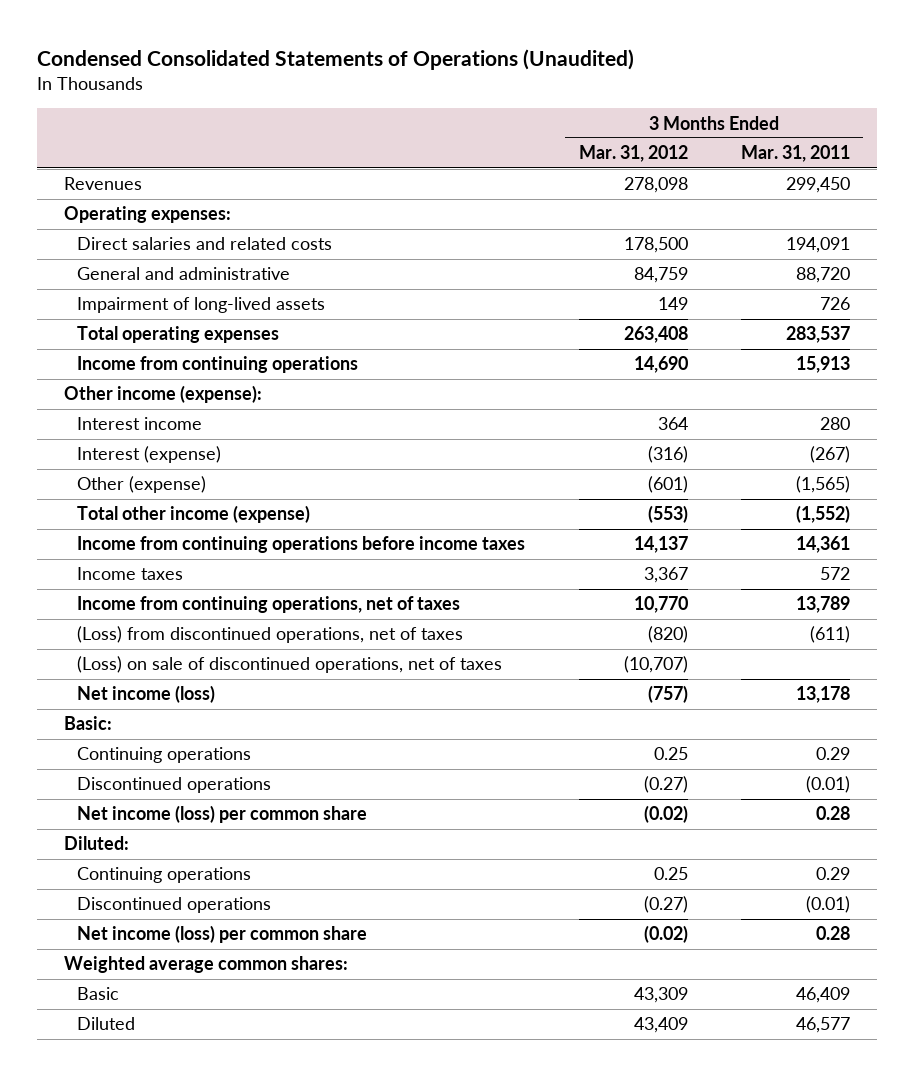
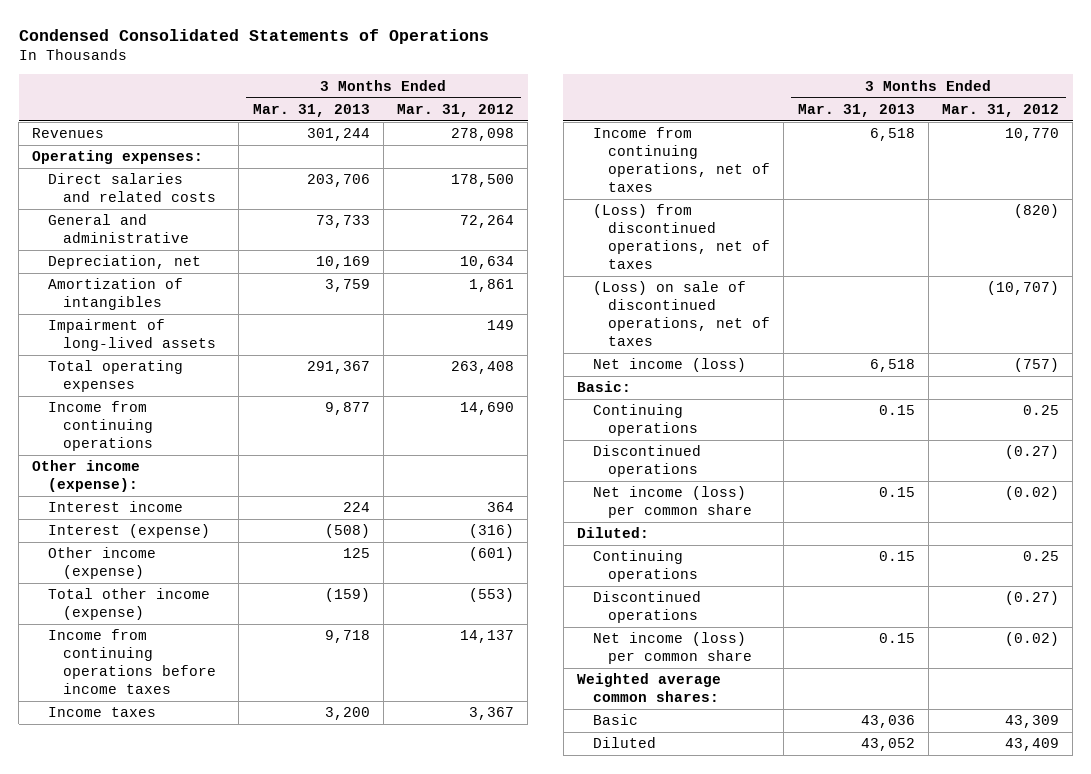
- Condensed Consolidated Statements of Operations (Unaudited)
+ Condensed Consolidated Statements of Operations
- | 3 Months Ended Mar. 31, 2012 | 3 Months Ended Mar. 31, 2011
+ | 3 Months Ended Mar. 31, 2013 | 3 Months Ended Mar. 31, 2012
- General and administrative | 84,759 | 88,720
+ General and administrative | 73,733 | 72,264
+ Depreciation, net | 10,169 | 10,634
+ Amortization of intangibles | 3,759 | 1,861
- Other (expense) | (601) | (1,565)
+ Other income (expense) | 125 | (601)

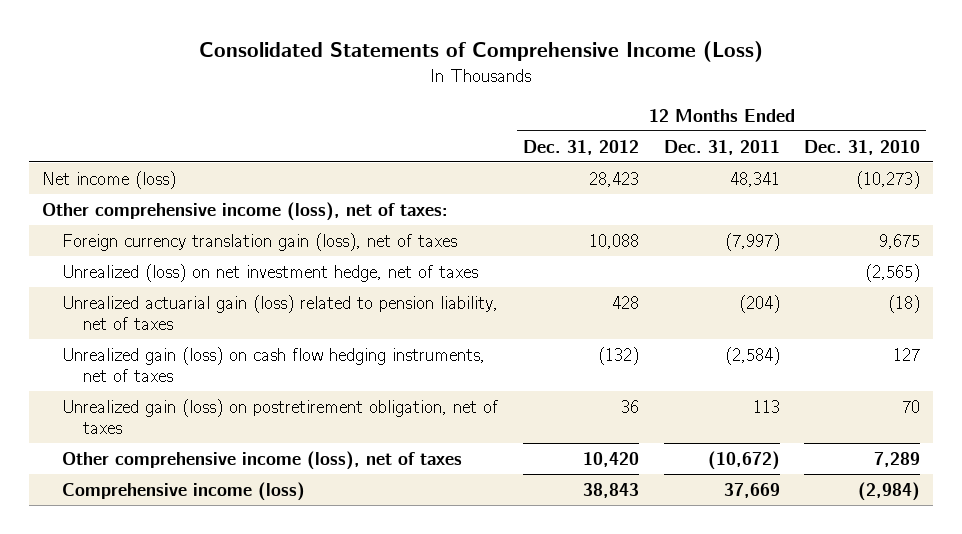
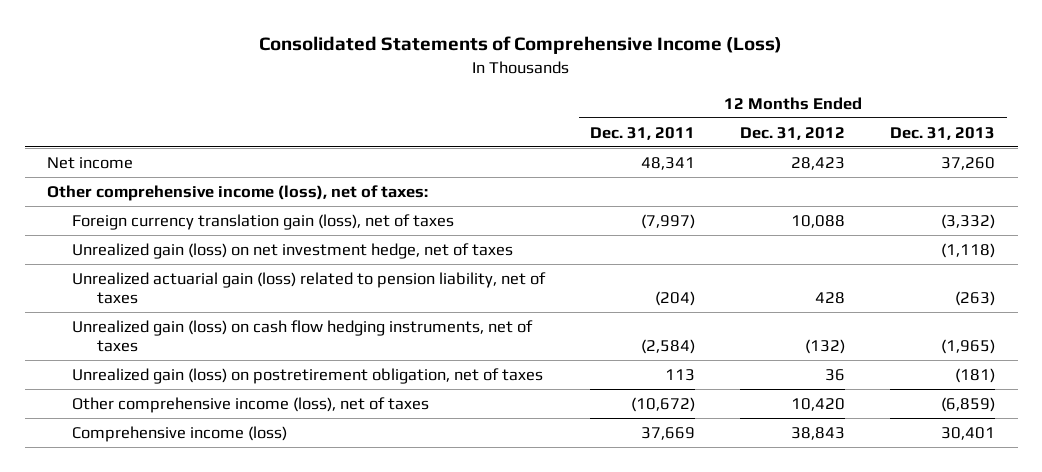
- | 12 Months Ended Dec. 31, 2012 | 12 Months Ended Dec. 31, 2011 | 12 Months Ended Dec. 31, 2010
+ | 12 Months Ended Dec. 31, 2011 | 12 Months Ended Dec. 31, 2012 | 12 Months Ended Dec. 31, 2013
- Net income (loss) | 28,423 | 48,341 | (10,273)
+ Net income | 48,341 | 28,423 | 37,260
- Unrealized (loss) on net investment hedge, net of taxes | | | (2,565)
+ Unrealized gain (loss) on net investment hedge, net of taxes | | | (1,118)

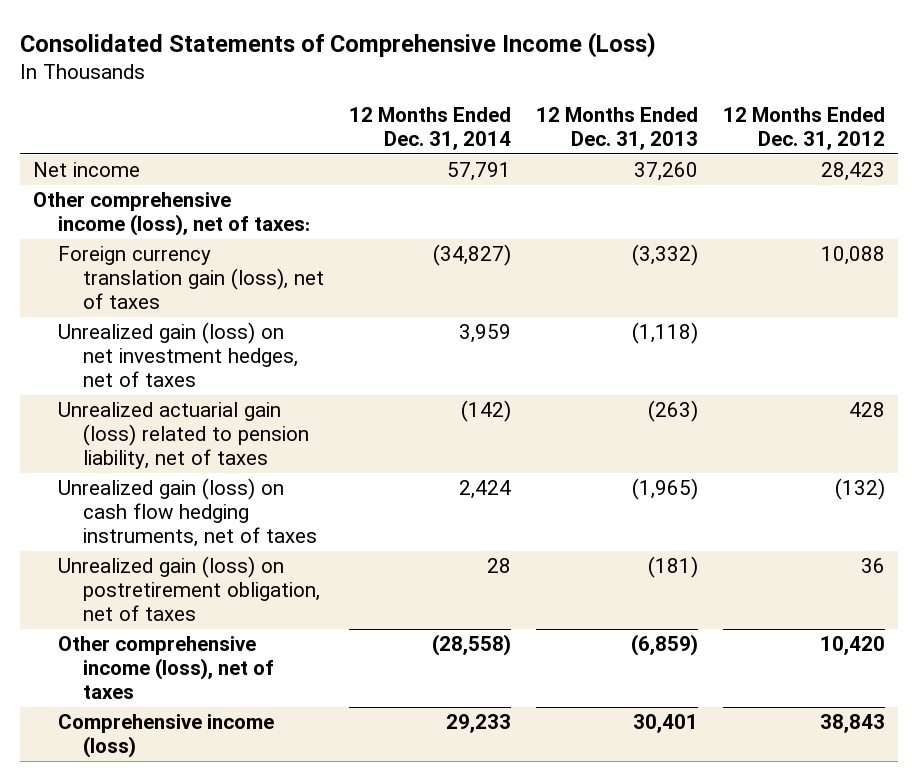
- | 12 Months Ended Dec. 31, 2011 | 12 Months Ended Dec. 31, 2012 | 12 Months Ended Dec. 31, 2013
+ | 12 Months Ended Dec. 31, 2014 | 12 Months Ended Dec. 31, 2013 | 12 Months Ended Dec. 31, 2012
- Unrealized gain (loss) on net investment hedge, net of taxes | | | (1,118)
+ Unrealized gain (loss) on net investment hedges, net of taxes | 3,959 | (1,118) |

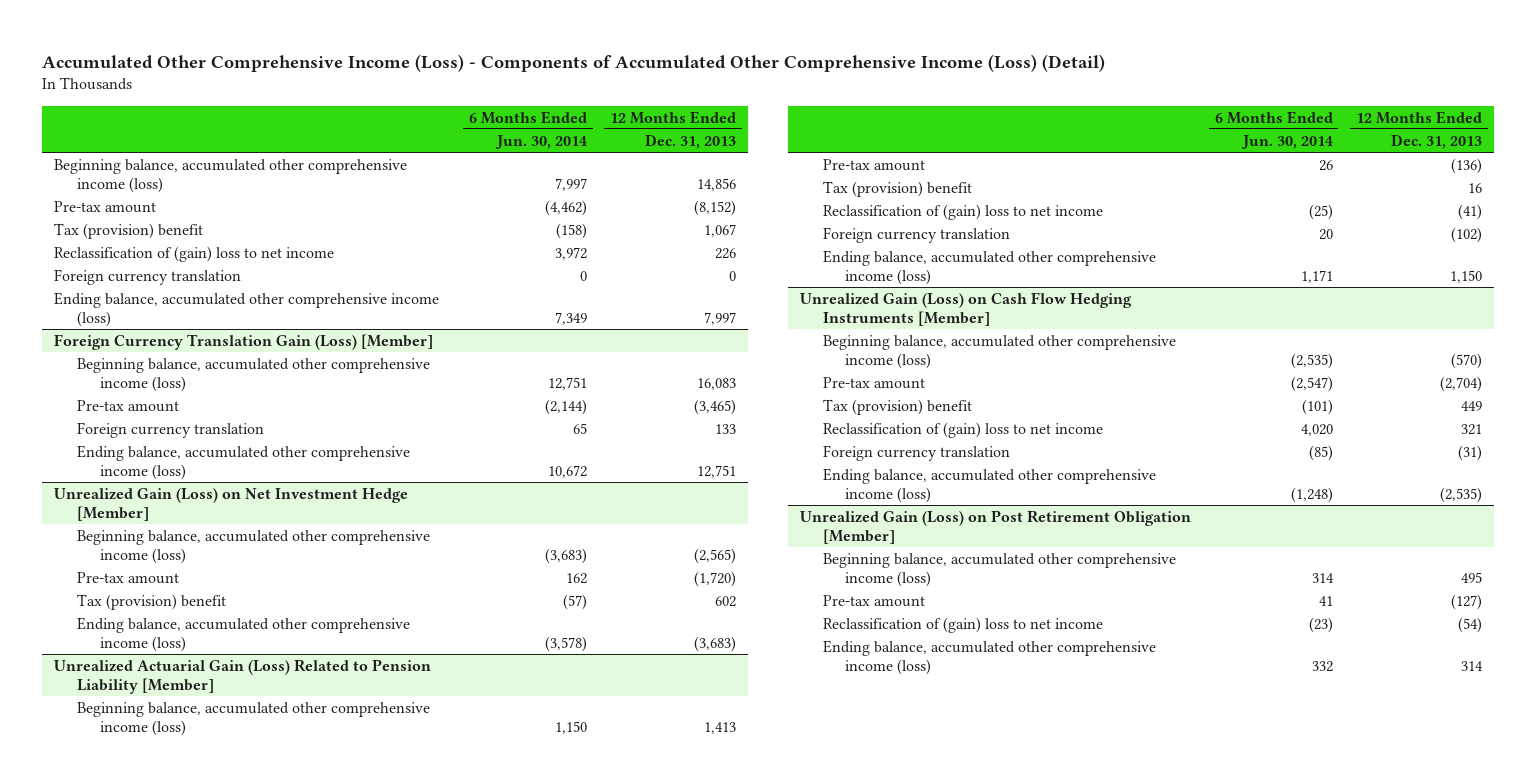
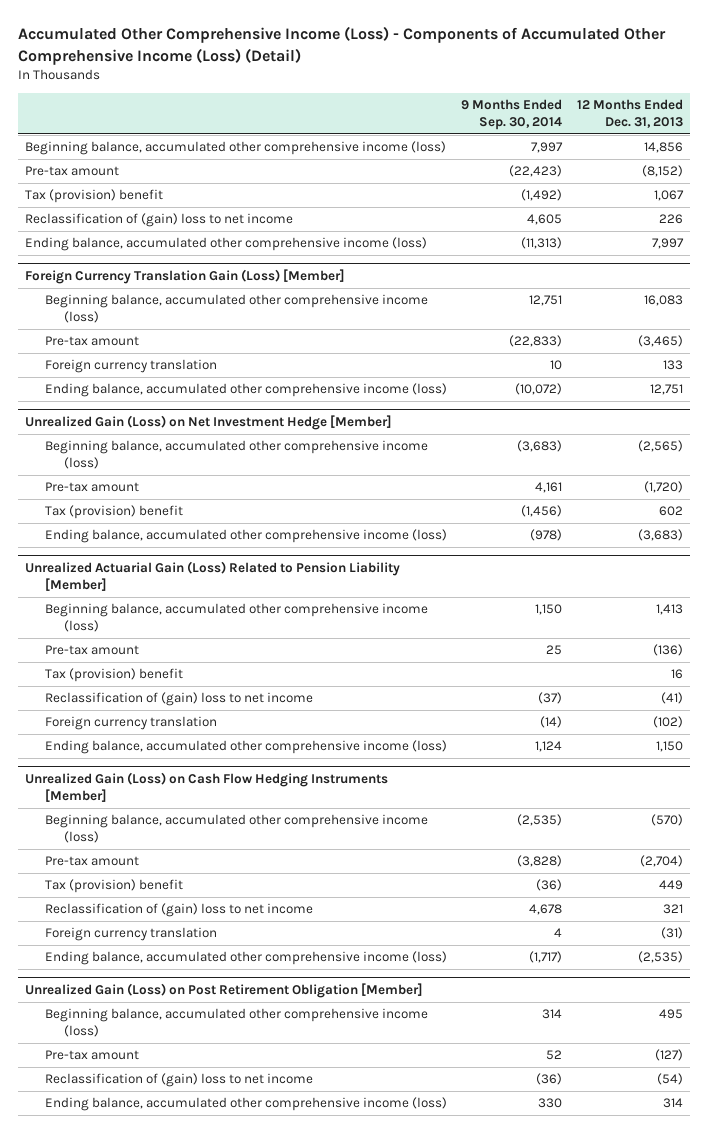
- | 6 Months Ended Jun. 30, 2014 | 12 Months Ended Dec. 31, 2013
+ | 9 Months Ended Sep. 30, 2014 | 12 Months Ended Dec. 31, 2013
- Foreign currency translation | 0 | 0

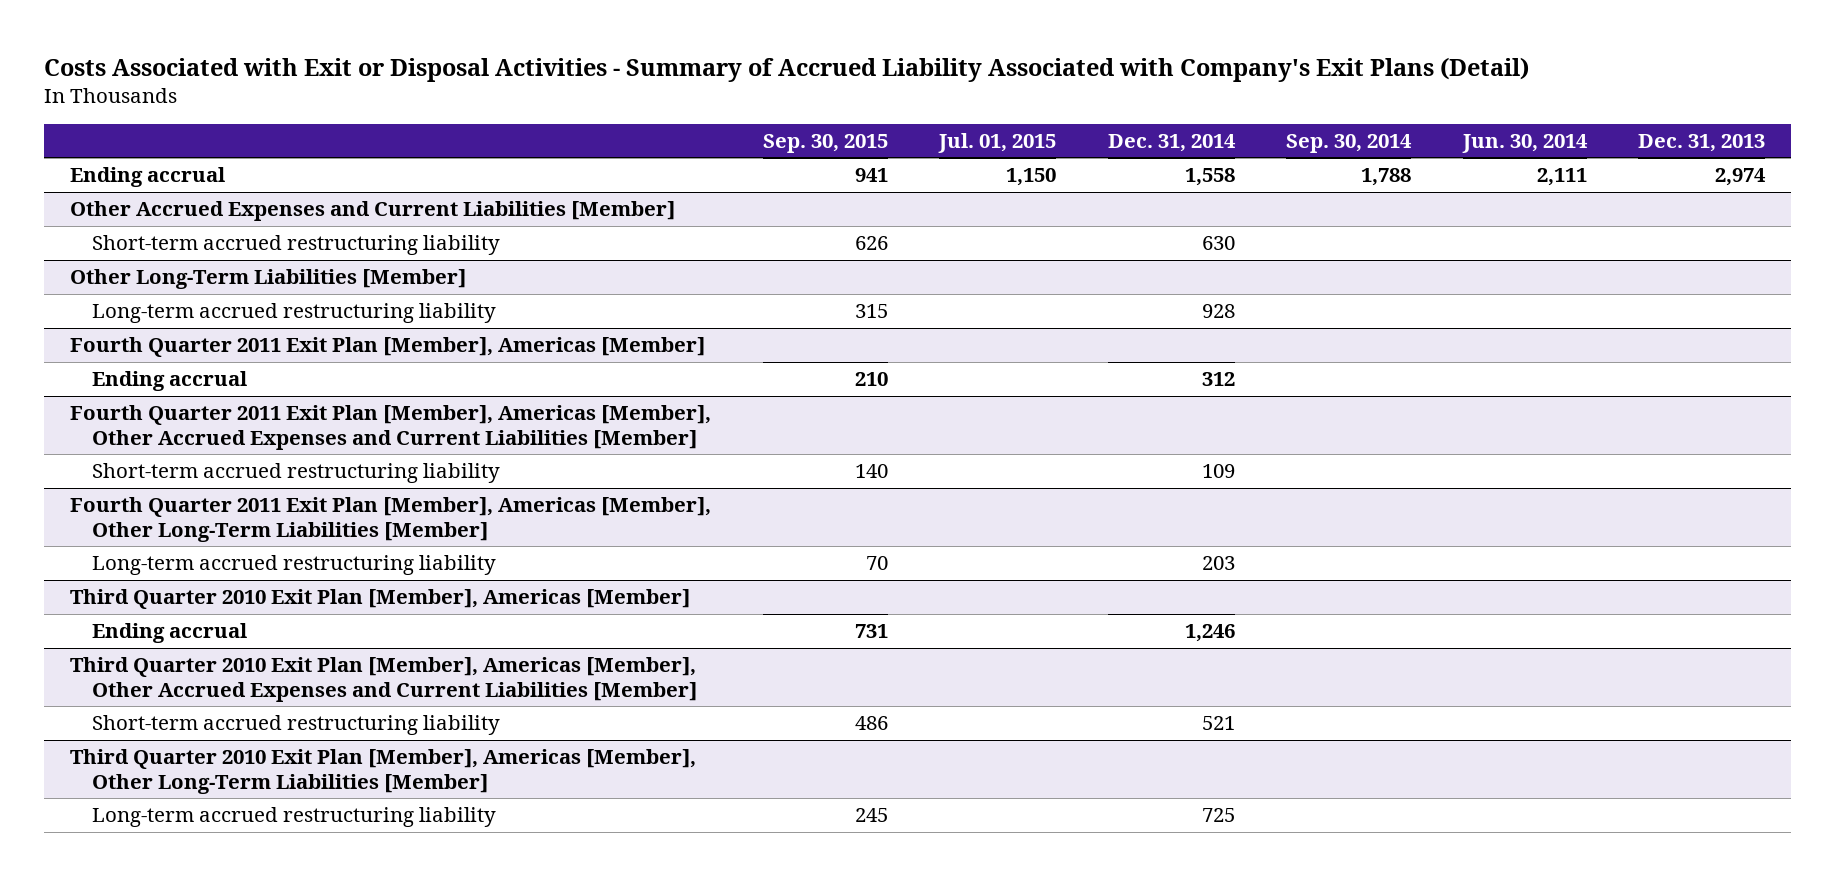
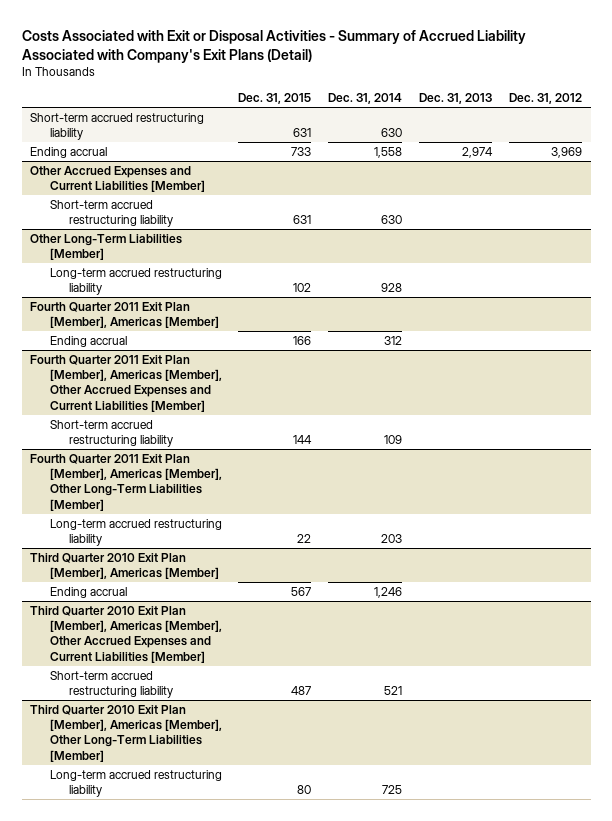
- | Sep. 30, 2015 | Jul. 01, 2015 | Dec. 31, 2014 | Sep. 30, 2014 | Jun. 30, 2014 | Dec. 31, 2013
+ | Dec. 31, 2015 | Dec. 31, 2014 | Dec. 31, 2013 | Dec. 31, 2012
+ Short-term accrued restructuring liability | 631 | 630 | |

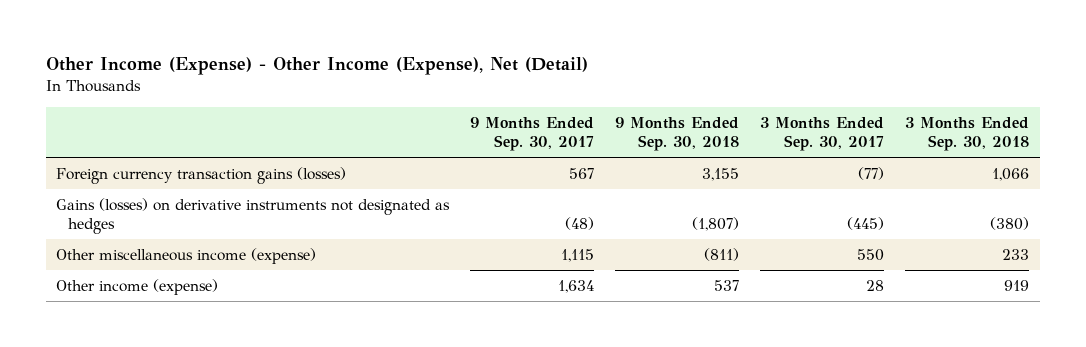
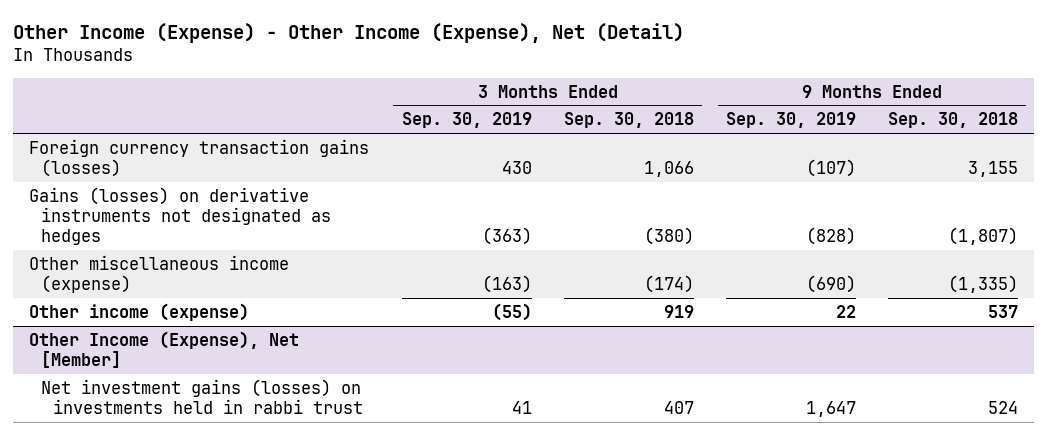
- | 9 Months Ended Sep. 30, 2017 | 9 Months Ended Sep. 30, 2018 | 3 Months Ended Sep. 30, 2017 | 3 Months Ended Sep. 30, 2018
+ | 3 Months Ended Sep. 30, 2019 | 3 Months Ended Sep. 30, 2018 | 9 Months Ended Sep. 30, 2019 | 9 Months Ended Sep. 30, 2018
- Other miscellaneous income (expense) | 1,115 | (811) | 550 | 233
+ Other miscellaneous income (expense) | (163) | (174) | (690) | (1,335)
+ Other Income (Expense), Net [Member]
+ Net investment gains (losses) on investments held in rabbi trust | 41 | 407 | 1,647 | 524

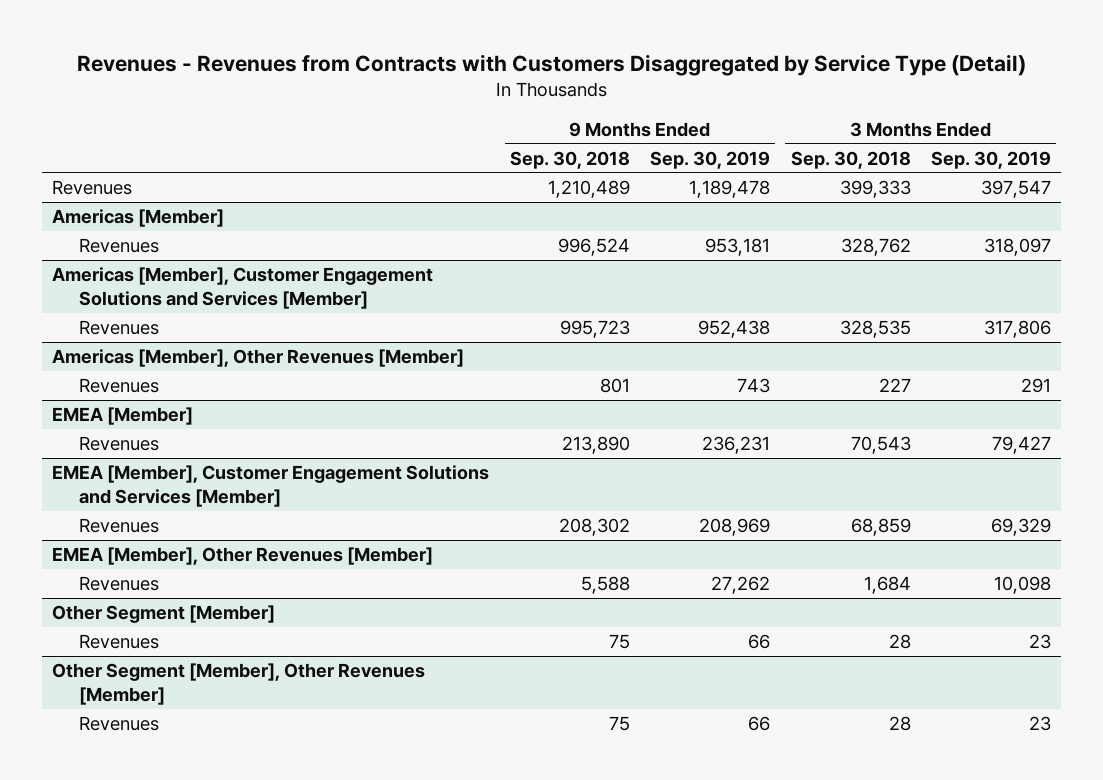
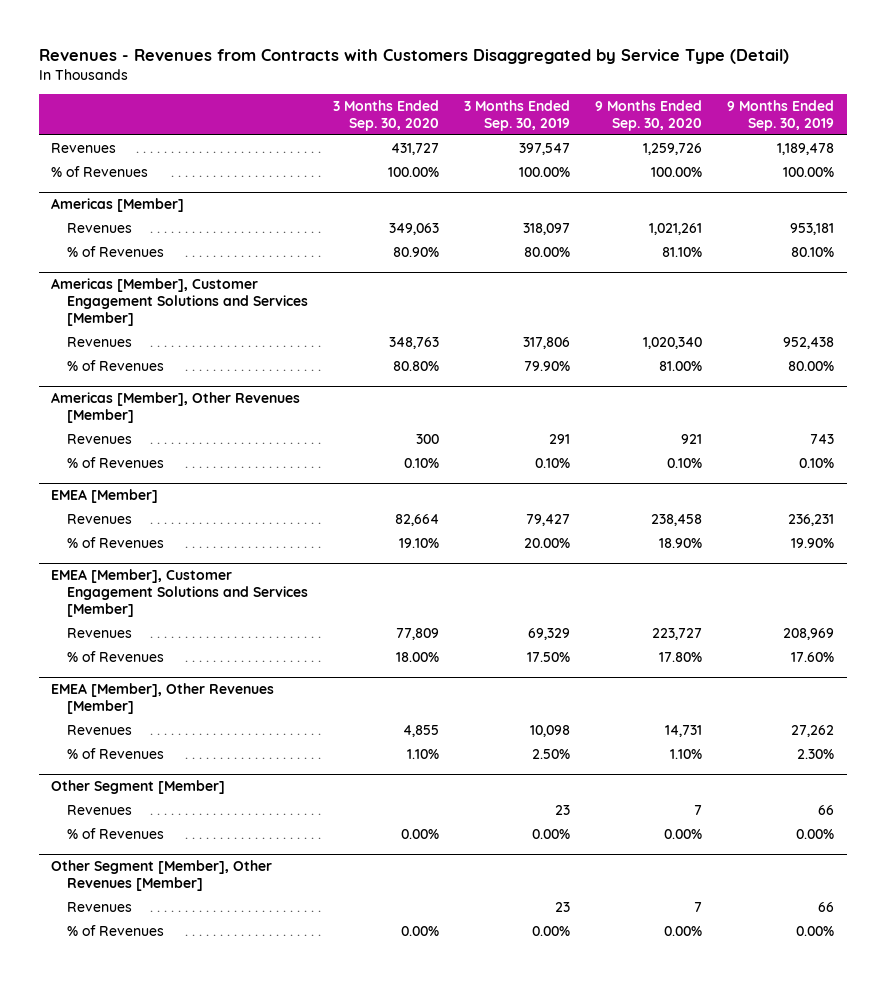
- | 9 Months Ended Sep. 30, 2018 | 9 Months Ended Sep. 30, 2019 | 3 Months Ended Sep. 30, 2018 | 3 Months Ended Sep. 30, 2019
+ | 3 Months Ended Sep. 30, 2020 | 3 Months Ended Sep. 30, 2019 | 9 Months Ended Sep. 30, 2020 | 9 Months Ended Sep. 30, 2019
+ % of Revenues | 100.00% | 100.00% | 100.00% | 100.00%
@ Americas [Member]
+ % of Revenues | 80.90% | 80.00% | 81.10% | 80.10%
@ Americas [Member], Customer Engagement Solutions and Services [Member]
+ % of Revenues | 80.80% | 79.90% | 81.00% | 80.00%
@ Americas [Member], Other Revenues [Member]
+ % of Revenues | 0.10% | 0.10% | 0.10% | 0.10%
@ EMEA [Member]
+ % of Revenues | 19.10% | 20.00% | 18.90% | 19.90%
@ EMEA [Member], Customer Engagement Solutions and Services [Member]
+ % of Revenues | 18.00% | 17.50% | 17.80% | 17.60%
@ EMEA [Member], Other Revenues [Member]
+ % of Revenues | 1.10% | 2.50% | 1.10% | 2.30%
@ Other Segment [Member]
+ % of Revenues | 0.00% | 0.00% | 0.00% | 0.00%
@ Other Segment [Member], Other Revenues [Member]
+ % of Revenues | 0.00% | 0.00% | 0.00% | 0.00%

